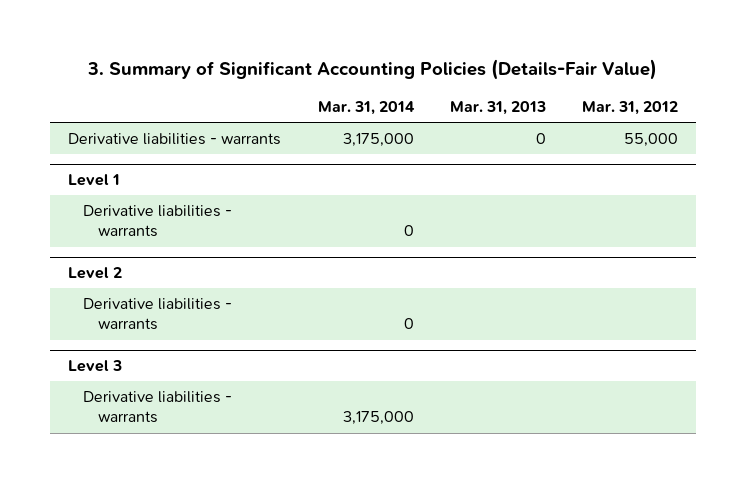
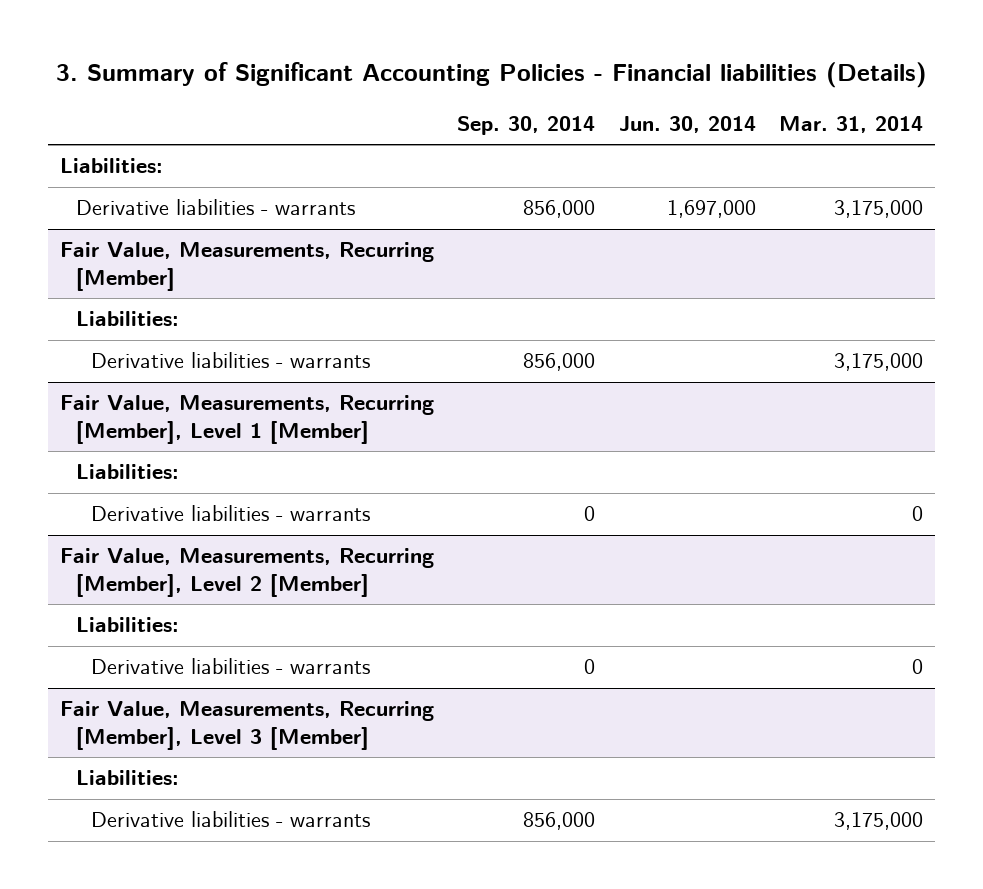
- 3. Summary of Significant Accounting Policies (Details-Fair Value)
+ 3. Summary of Significant Accounting Policies - Financial liabilities (Details)
- | Mar. 31, 2014 | Mar. 31, 2013 | Mar. 31, 2012
+ | Sep. 30, 2014 | Jun. 30, 2014 | Mar. 31, 2014
+ Liabilities:
- Level 1
+ Fair Value, Measurements, Recurring [Member]
+ Liabilities:
+ Derivative liabilities - warrants | 856,000 | | 3,175,000
+ Fair Value, Measurements, Recurring [Member], Level 1 [Member]
+ Liabilities:
- Level 2
+ Fair Value, Measurements, Recurring [Member], Level 2 [Member]
+ Liabilities:
- Level 3
+ Fair Value, Measurements, Recurring [Member], Level 3 [Member]
+ Liabilities:

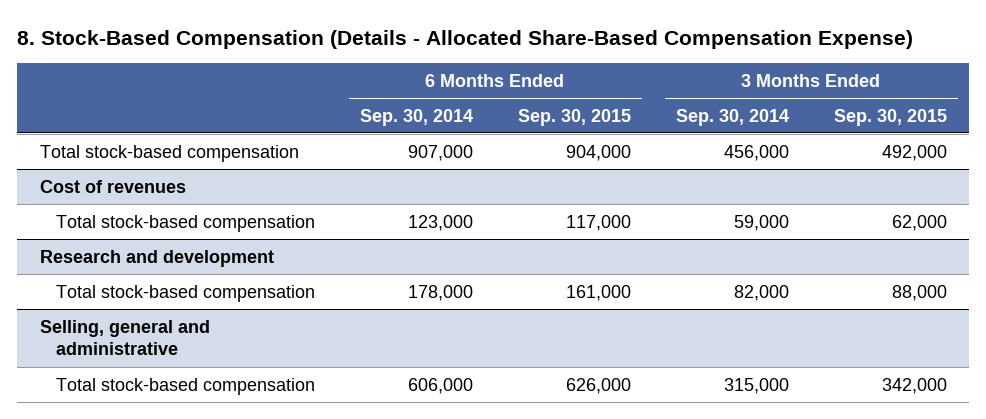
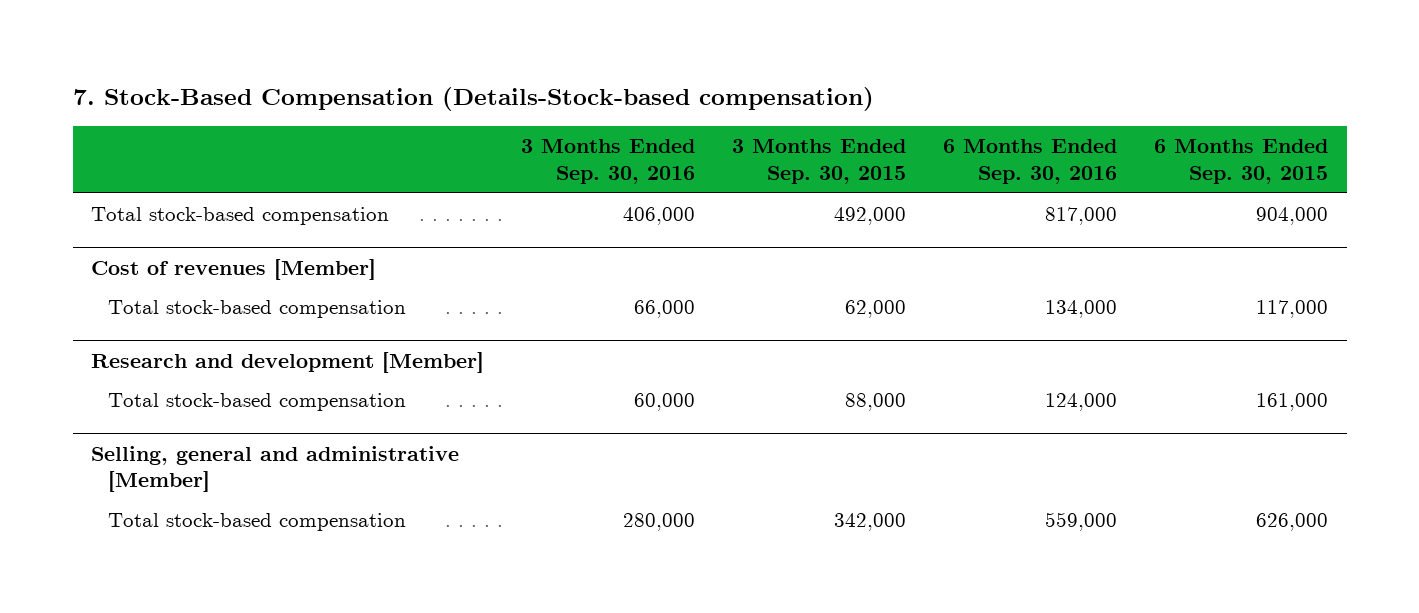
- 8. Stock-Based Compensation (Details - Allocated Share-Based Compensation Expense)
+ 7. Stock-Based Compensation (Details-Stock-based compensation)
- | 6 Months Ended Sep. 30, 2014 | 6 Months Ended Sep. 30, 2015 | 3 Months Ended Sep. 30, 2014 | 3 Months Ended Sep. 30, 2015
+ | 3 Months Ended Sep. 30, 2016 | 3 Months Ended Sep. 30, 2015 | 6 Months Ended Sep. 30, 2016 | 6 Months Ended Sep. 30, 2015
- Cost of revenues
+ Cost of revenues [Member]
- Research and development
+ Research and development [Member]
- Selling, general and administrative
+ Selling, general and administrative [Member]

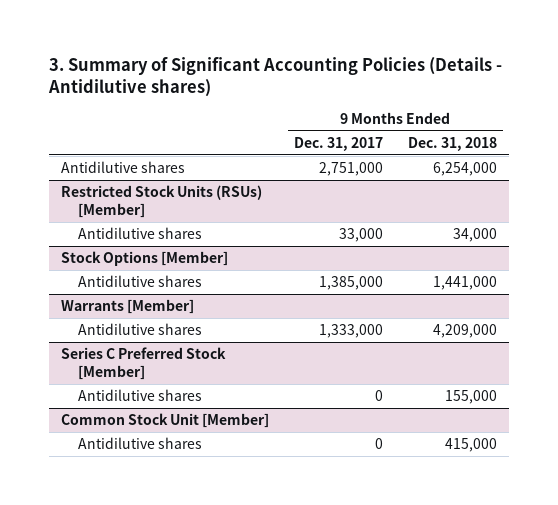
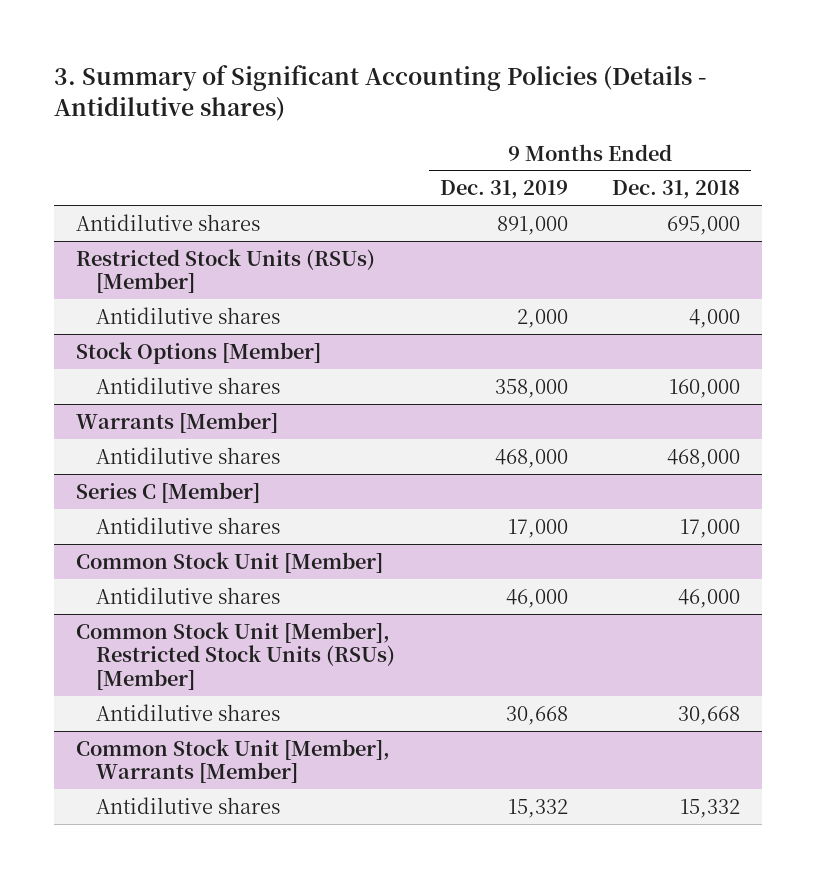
- | 9 Months Ended Dec. 31, 2017 | 9 Months Ended Dec. 31, 2018
+ | 9 Months Ended Dec. 31, 2019 | 9 Months Ended Dec. 31, 2018
- Antidilutive shares | 2,751,000 | 6,254,000
+ Antidilutive shares | 891,000 | 695,000
@ Restricted Stock Units (RSUs) [Member]
- Antidilutive shares | 33,000 | 34,000
+ Antidilutive shares | 2,000 | 4,000
@ Stock Options [Member]
- Antidilutive shares | 1,385,000 | 1,441,000
+ Antidilutive shares | 358,000 | 160,000
@ Warrants [Member]
- Antidilutive shares | 1,333,000 | 4,209,000
- Series C Preferred Stock [Member]
- Antidilutive shares | 0 | 155,000
@ Warrants [Member]
+ Antidilutive shares | 468,000 | 468,000
+ Series C [Member]
+ Antidilutive shares | 17,000 | 17,000
@ Common Stock Unit [Member]
- Antidilutive shares | 0 | 415,000
+ Antidilutive shares | 46,000 | 46,000
+ Common Stock Unit [Member], Restricted Stock Units (RSUs) [Member]
+ Antidilutive shares | 30,668 | 30,668
+ Common Stock Unit [Member], Warrants [Member]
+ Antidilutive shares | 15,332 | 15,332

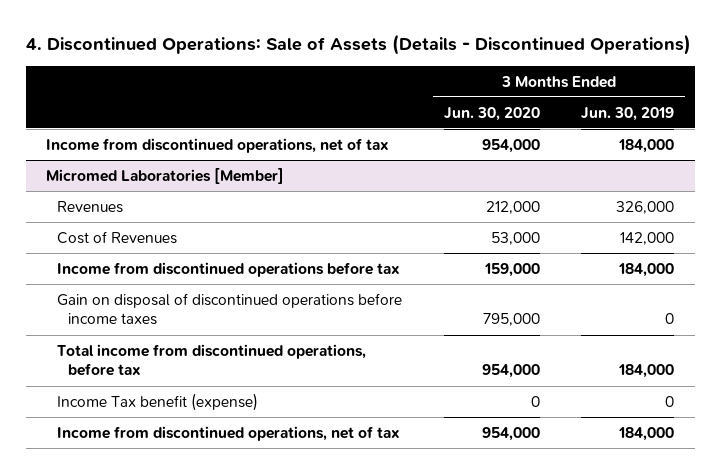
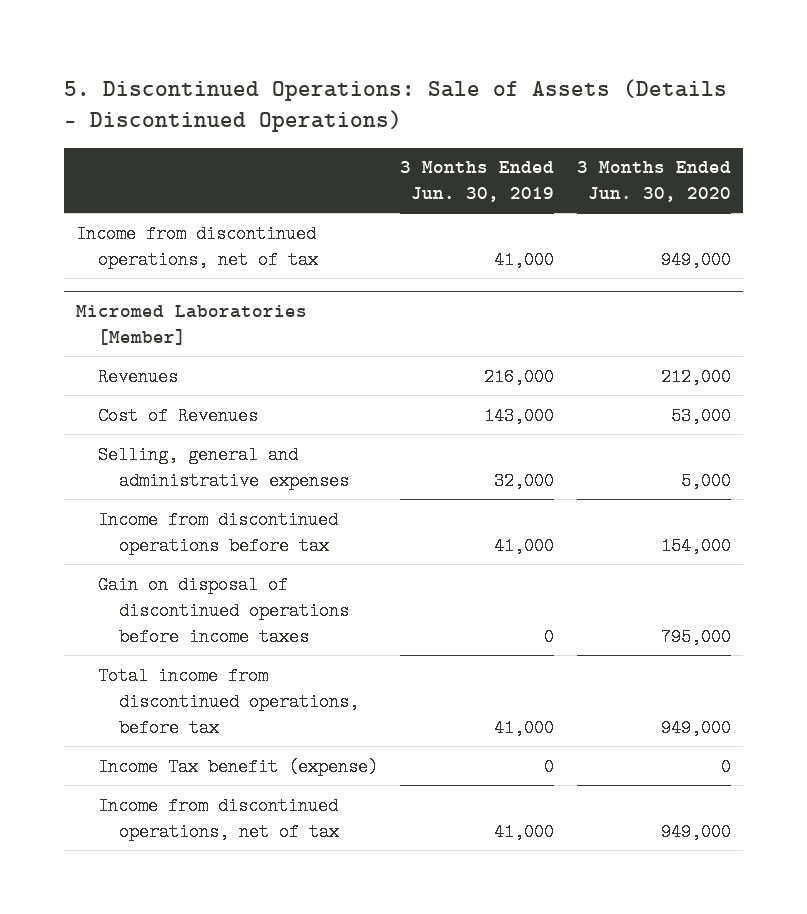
- 4. Discontinued Operations: Sale of Assets (Details - Discontinued Operations)
+ 5. Discontinued Operations: Sale of Assets (Details - Discontinued Operations)
- | 3 Months Ended Jun. 30, 2020 | 3 Months Ended Jun. 30, 2019
+ | 3 Months Ended Jun. 30, 2019 | 3 Months Ended Jun. 30, 2020
- Income from discontinued operations, net of tax | 954,000 | 184,000
+ Income from discontinued operations, net of tax | 41,000 | 949,000
@ Micromed Laboratories [Member]
- Revenues | 212,000 | 326,000
- Cost of Revenues | 53,000 | 142,000
- Income from discontinued operations before tax | 159,000 | 184,000
+ Revenues | 216,000 | 212,000
+ Cost of Revenues | 143,000 | 53,000
+ Selling, general and administrative expenses | 32,000 | 5,000
+ Income from discontinued operations before tax | 41,000 | 154,000
- Total income from discontinued operations, before tax | 954,000 | 184,000
+ Total income from discontinued operations, before tax | 41,000 | 949,000
- Income from discontinued operations, net of tax | 954,000 | 184,000
+ Income from discontinued operations, net of tax | 41,000 | 949,000

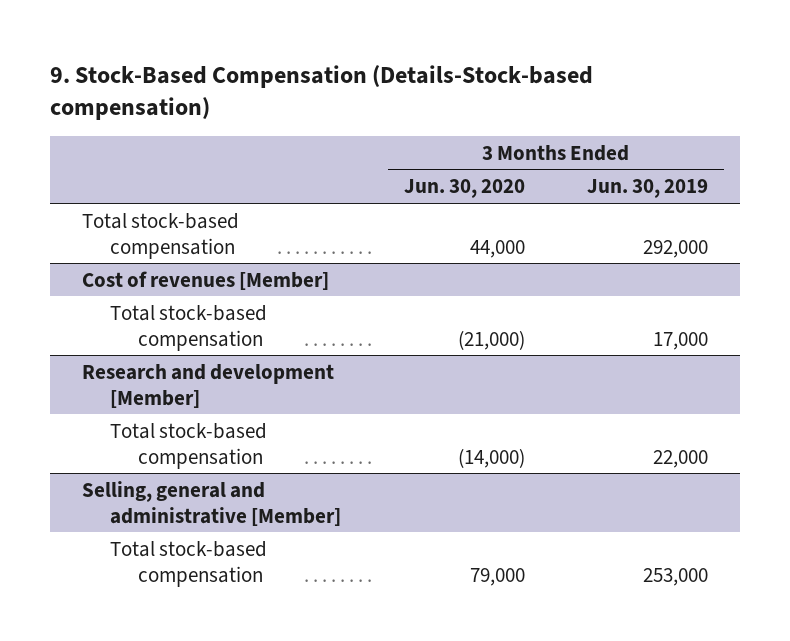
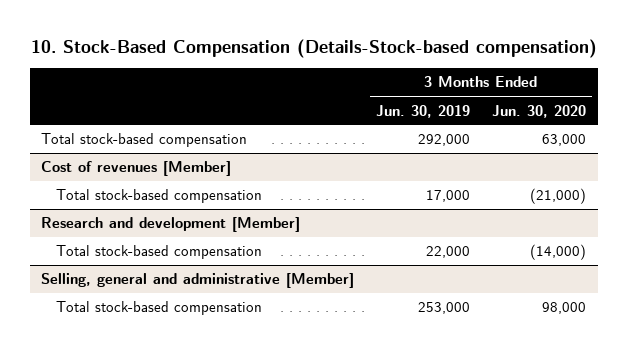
- 9. Stock-Based Compensation (Details-Stock-based compensation)
+ 10. Stock-Based Compensation (Details-Stock-based compensation)
- | 3 Months Ended Jun. 30, 2020 | 3 Months Ended Jun. 30, 2019
+ | 3 Months Ended Jun. 30, 2019 | 3 Months Ended Jun. 30, 2020
- Total stock-based compensation | 44,000 | 292,000
+ Total stock-based compensation | 292,000 | 63,000
@ Selling, general and administrative [Member]
- Total stock-based compensation | 79,000 | 253,000
+ Total stock-based compensation | 253,000 | 98,000

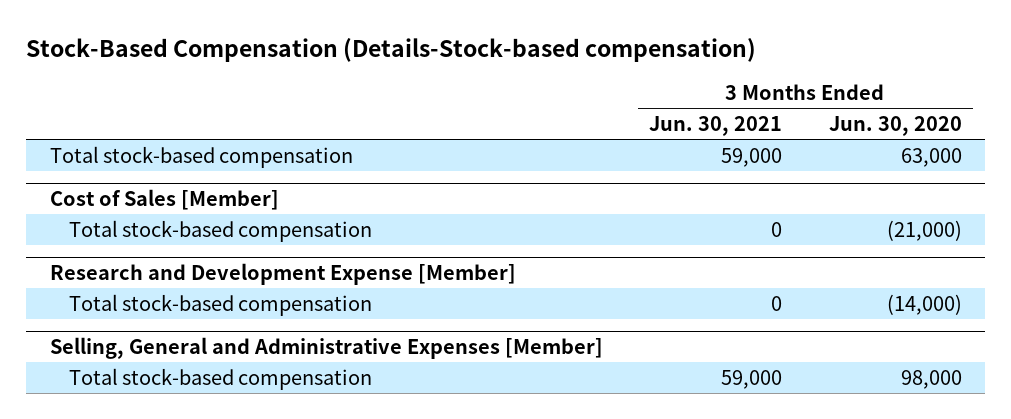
- 10. Stock-Based Compensation (Details-Stock-based compensation)
+ Stock-Based Compensation (Details-Stock-based compensation)
- | 3 Months Ended Jun. 30, 2019 | 3 Months Ended Jun. 30, 2020
+ | 3 Months Ended Jun. 30, 2021 | 3 Months Ended Jun. 30, 2020
- Cost of revenues [Member]
+ Cost of Sales [Member]
- Research and development [Member]
+ Research and Development Expense [Member]
- Selling, general and administrative [Member]
+ Selling, General and Administrative Expenses [Member]

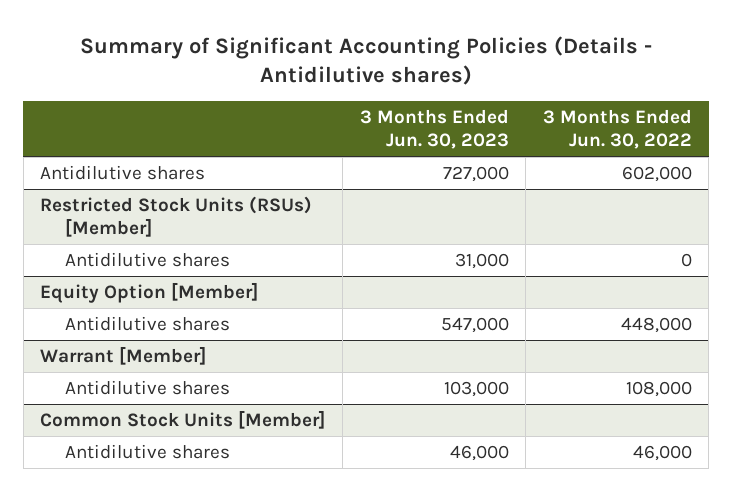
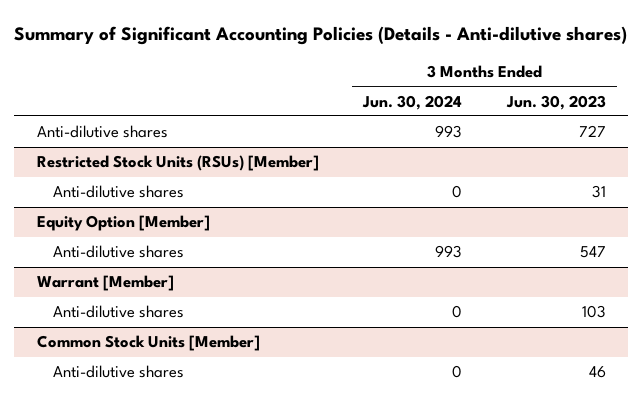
- Summary of Significant Accounting Policies (Details - Antidilutive shares)
+ Summary of Significant Accounting Policies (Details - Anti-dilutive shares)
- | 3 Months Ended Jun. 30, 2023 | 3 Months Ended Jun. 30, 2022
+ | 3 Months Ended Jun. 30, 2024 | 3 Months Ended Jun. 30, 2023
- Antidilutive shares | 727,000 | 602,000
+ Anti-dilutive shares | 993 | 727
@ Restricted Stock Units (RSUs) [Member]
- Antidilutive shares | 31,000 | 0
+ Anti-dilutive shares | 0 | 31
@ Equity Option [Member]
- Antidilutive shares | 547,000 | 448,000
+ Anti-dilutive shares | 993 | 547
@ Warrant [Member]
- Antidilutive shares | 103,000 | 108,000
+ Anti-dilutive shares | 0 | 103
@ Common Stock Units [Member]
- Antidilutive shares | 46,000 | 46,000
+ Anti-dilutive shares | 0 | 46

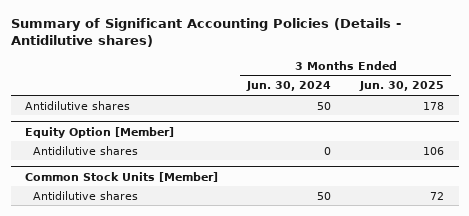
- Summary of Significant Accounting Policies (Details - Anti-dilutive shares)
+ Summary of Significant Accounting Policies (Details - Antidilutive shares)
- | 3 Months Ended Jun. 30, 2024 | 3 Months Ended Jun. 30, 2023
+ | 3 Months Ended Jun. 30, 2024 | 3 Months Ended Jun. 30, 2025
- Anti-dilutive shares | 993 | 727
- Restricted Stock Units (RSUs) [Member]
- Anti-dilutive shares | 0 | 31
+ Antidilutive shares | 50 | 178
@ Equity Option [Member]
- Anti-dilutive shares | 993 | 547
- Warrant [Member]
- Anti-dilutive shares | 0 | 103
@ Equity Option [Member]
+ Antidilutive shares | 0 | 106
@ Common Stock Units [Member]
- Anti-dilutive shares | 0 | 46
+ Antidilutive shares | 50 | 72

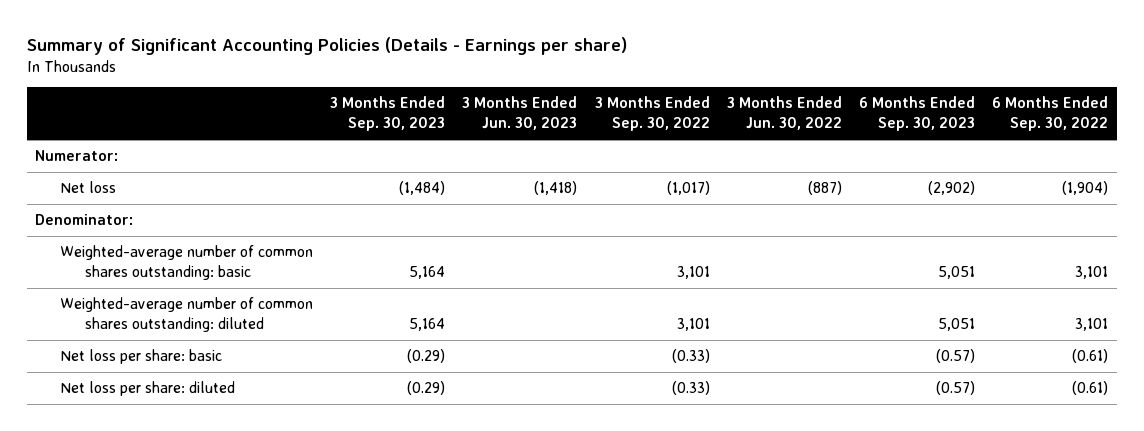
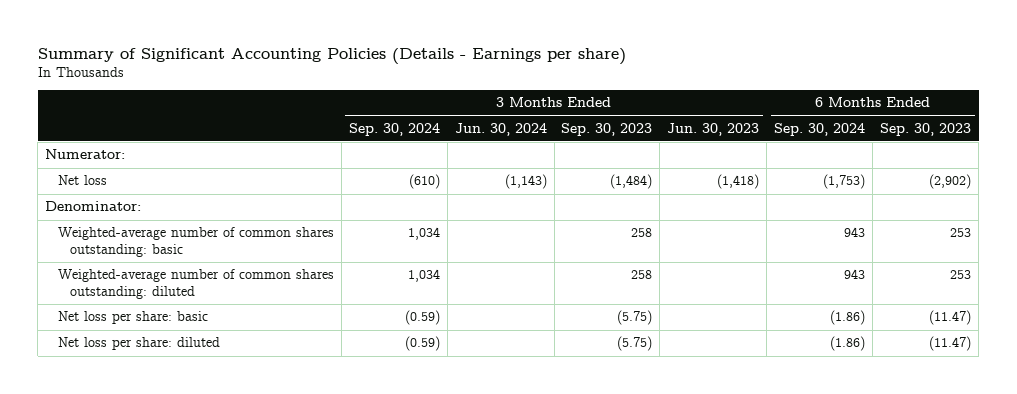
- | 3 Months Ended Sep. 30, 2023 | 3 Months Ended Jun. 30, 2023 | 3 Months Ended Sep. 30, 2022 | 3 Months Ended Jun. 30, 2022 | 6 Months Ended Sep. 30, 2023 | 6 Months Ended Sep. 30, 2022
+ | 3 Months Ended Sep. 30, 2024 | 3 Months Ended Jun. 30, 2024 | 3 Months Ended Sep. 30, 2023 | 3 Months Ended Jun. 30, 2023 | 6 Months Ended Sep. 30, 2024 | 6 Months Ended Sep. 30, 2023
- Weighted-average number of common shares outstanding: basic | 5,164 | | 3,101 | | 5,051 | 3,101
- Weighted-average number of common shares outstanding: diluted | 5,164 | | 3,101 | | 5,051 | 3,101
- Net loss per share: basic | (0.29) | | (0.33) | | (0.57) | (0.61)
- Net loss per share: diluted | (0.29) | | (0.33) | | (0.57) | (0.61)
+ Weighted-average number of common shares outstanding: basic | 1,034 | | 258 | | 943 | 253
+ Weighted-average number of common shares outstanding: diluted | 1,034 | | 258 | | 943 | 253
+ Net loss per share: basic | (0.59) | | (5.75) | | (1.86) | (11.47)
+ Net loss per share: diluted | (0.59) | | (5.75) | | (1.86) | (11.47)

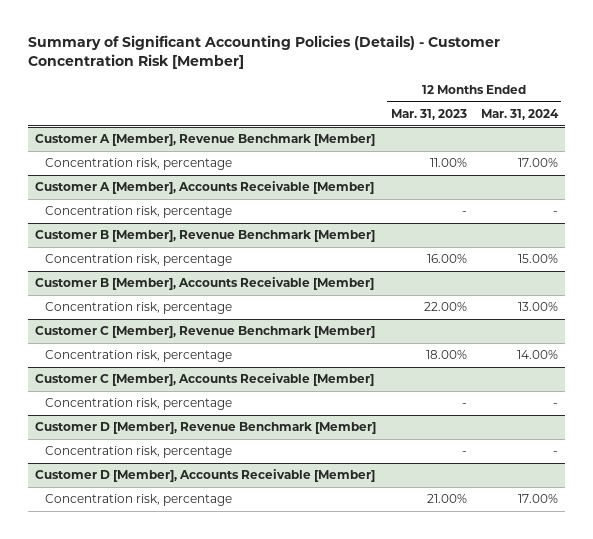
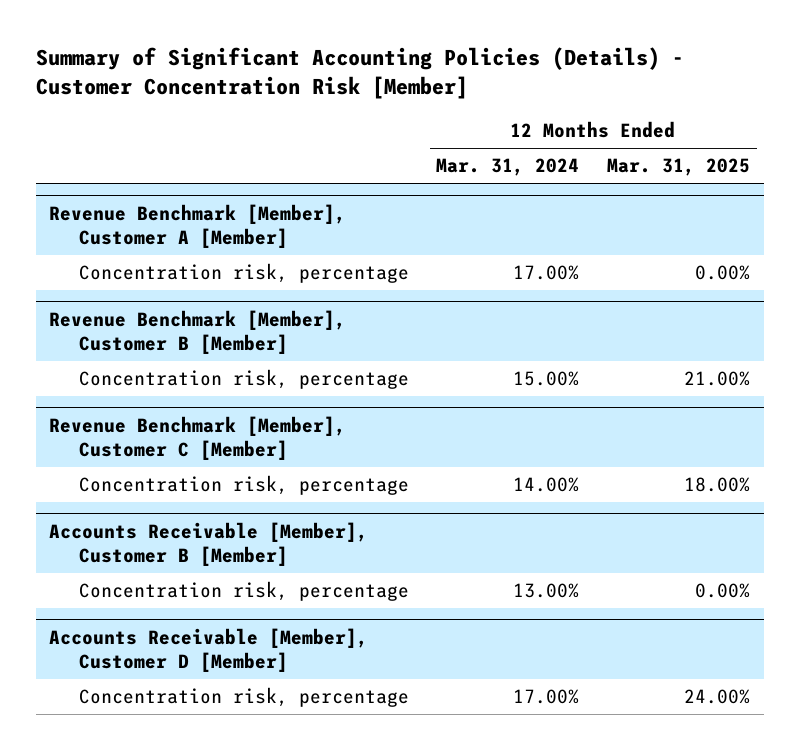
- | 12 Months Ended Mar. 31, 2023 | 12 Months Ended Mar. 31, 2024
+ | 12 Months Ended Mar. 31, 2024 | 12 Months Ended Mar. 31, 2025
- Customer A [Member], Revenue Benchmark [Member]
+ Revenue Benchmark [Member], Customer A [Member]
- Customer A [Member], Accounts Receivable [Member]
- Concentration risk, percentage | - | -
- Customer B [Member], Revenue Benchmark [Member]
+ Revenue Benchmark [Member], Customer B [Member]
- Customer B [Member], Accounts Receivable [Member]
- Concentration risk, percentage | 22.00% | 13.00%
- Customer C [Member], Revenue Benchmark [Member]
+ Revenue Benchmark [Member], Customer C [Member]
- Customer C [Member], Accounts Receivable [Member]
- Concentration risk, percentage | - | -
- Customer D [Member], Revenue Benchmark [Member]
- Concentration risk, percentage | - | -
- Customer D [Member], Accounts Receivable [Member]
+ Accounts Receivable [Member], Customer B [Member]
+ Concentration risk, percentage | 13.00% | 0.00%
+ Accounts Receivable [Member], Customer D [Member]

